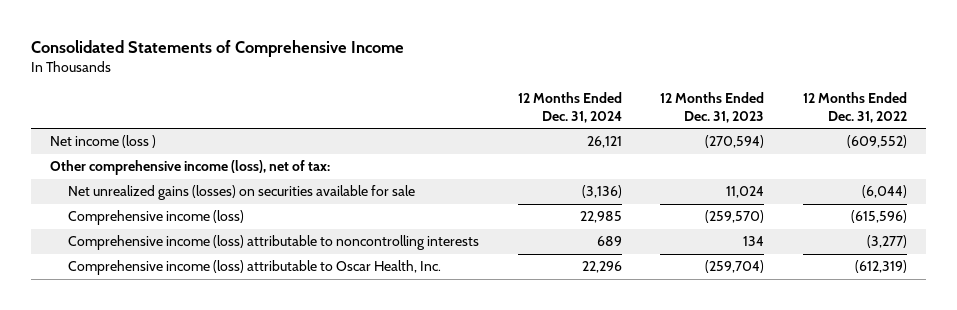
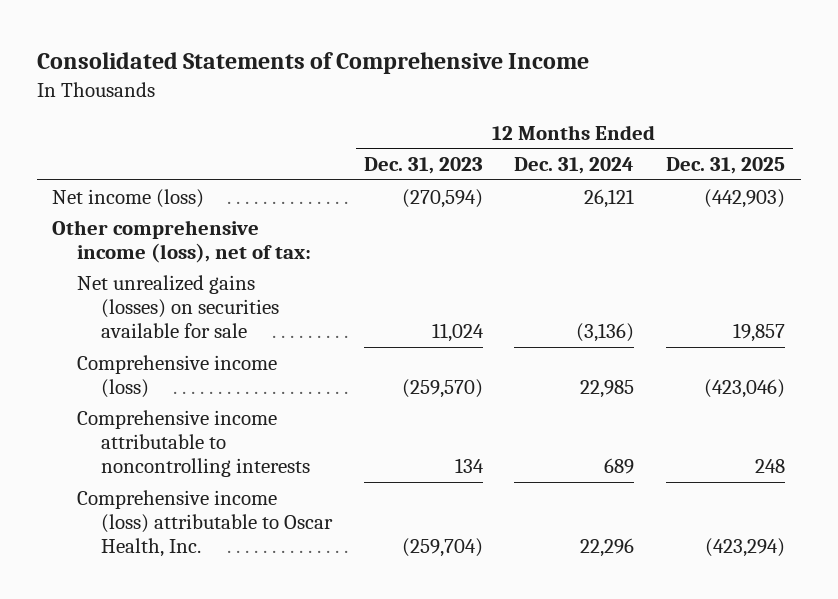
- | 12 Months Ended Dec. 31, 2024 | 12 Months Ended Dec. 31, 2023 | 12 Months Ended Dec. 31, 2022
+ | 12 Months Ended Dec. 31, 2023 | 12 Months Ended Dec. 31, 2024 | 12 Months Ended Dec. 31, 2025
- Net income (loss ) | 26,121 | (270,594) | (609,552)
+ Net income (loss) | (270,594) | 26,121 | (442,903)
- Comprehensive income (loss) attributable to noncontrolling interests | 689 | 134 | (3,277)
+ Comprehensive income attributable to noncontrolling interests | 134 | 689 | 248

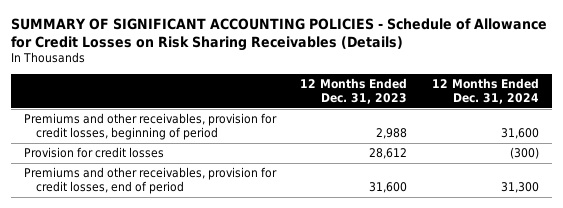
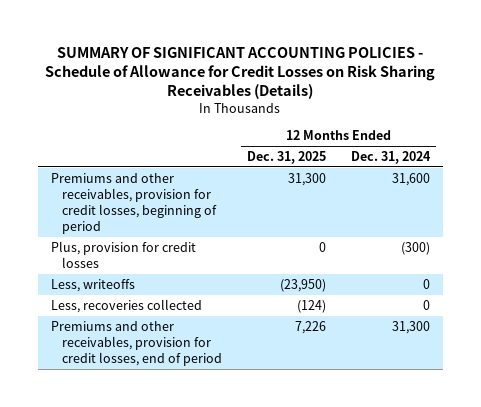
- | 12 Months Ended Dec. 31, 2023 | 12 Months Ended Dec. 31, 2024
+ | 12 Months Ended Dec. 31, 2025 | 12 Months Ended Dec. 31, 2024
- Provision for credit losses | 28,612 | (300)
+ Plus, provision for credit losses | 0 | (300)
+ Less, writeoffs | (23,950) | 0
+ Less, recoveries collected | (124) | 0

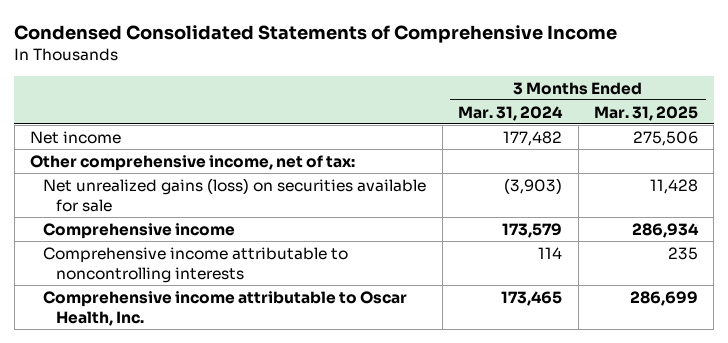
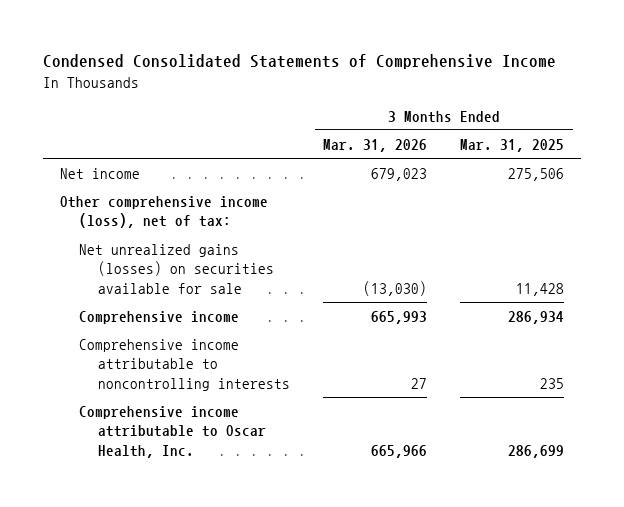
- | 3 Months Ended Mar. 31, 2024 | 3 Months Ended Mar. 31, 2025
+ | 3 Months Ended Mar. 31, 2026 | 3 Months Ended Mar. 31, 2025
- Other comprehensive income, net of tax:
- Net unrealized gains (loss) on securities available for sale | (3,903) | 11,428
+ Other comprehensive income (loss), net of tax:
+ Net unrealized gains (losses) on securities available for sale | (13,030) | 11,428

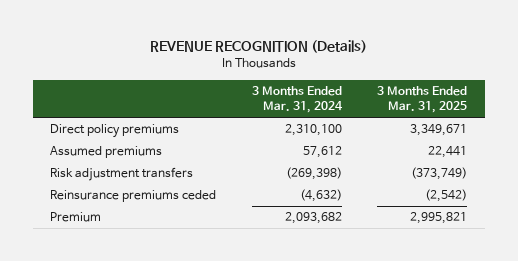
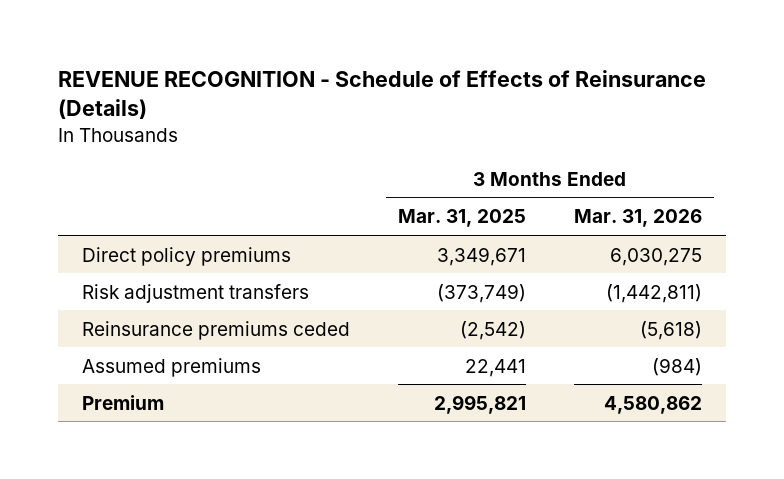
- REVENUE RECOGNITION (Details)
+ REVENUE RECOGNITION - Schedule of Effects of Reinsurance (Details)
- | 3 Months Ended Mar. 31, 2024 | 3 Months Ended Mar. 31, 2025
+ | 3 Months Ended Mar. 31, 2025 | 3 Months Ended Mar. 31, 2026
moved down: Assumed premiums | 22,441 | (984)

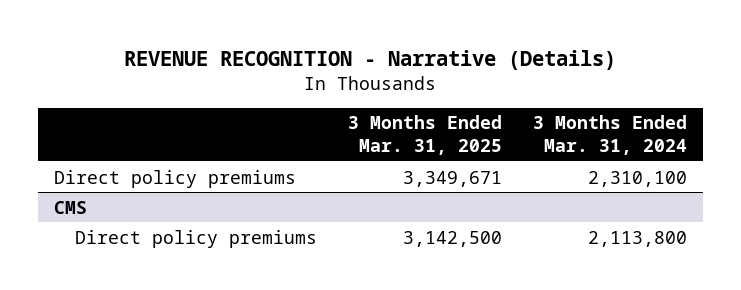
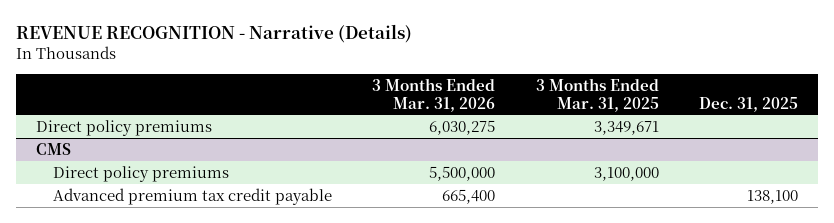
- | 3 Months Ended Mar. 31, 2025 | 3 Months Ended Mar. 31, 2024
+ | 3 Months Ended Mar. 31, 2026 | 3 Months Ended Mar. 31, 2025 | Dec. 31, 2025
@ CMS
- Direct policy premiums | 3,142,500 | 2,113,800
+ Direct policy premiums | 5,500,000 | 3,100,000 |
+ Advanced premium tax credit payable | 665,400 | | 138,100

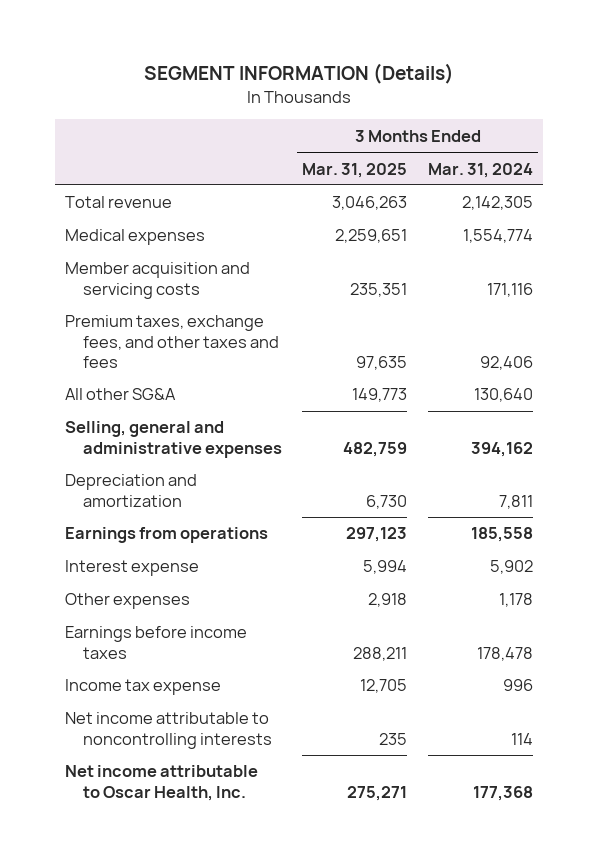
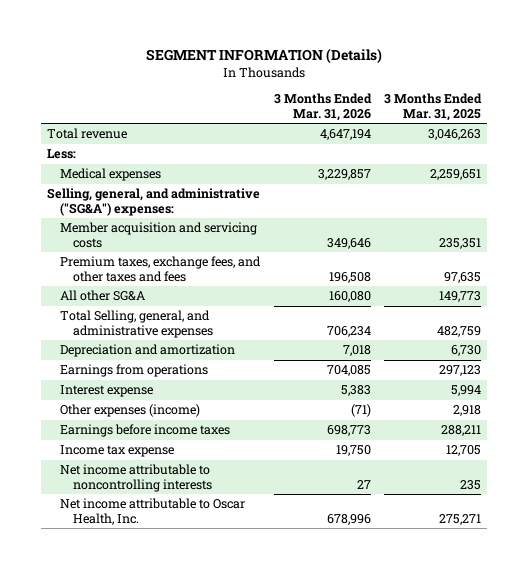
- | 3 Months Ended Mar. 31, 2025 | 3 Months Ended Mar. 31, 2024
+ | 3 Months Ended Mar. 31, 2026 | 3 Months Ended Mar. 31, 2025
+ Less:
+ Selling, general, and administrative ("SG&A") expenses:
- Selling, general and administrative expenses | 482,759 | 394,162
+ Total Selling, general, and administrative expenses | 706,234 | 482,759
- Other expenses | 2,918 | 1,178
+ Other expenses (income) | (71) | 2,918

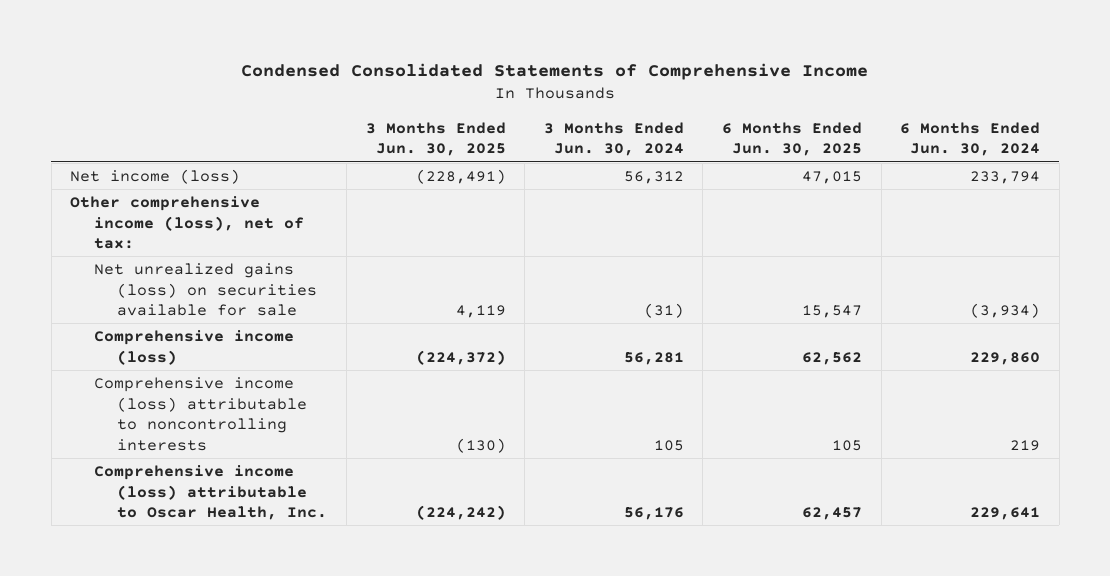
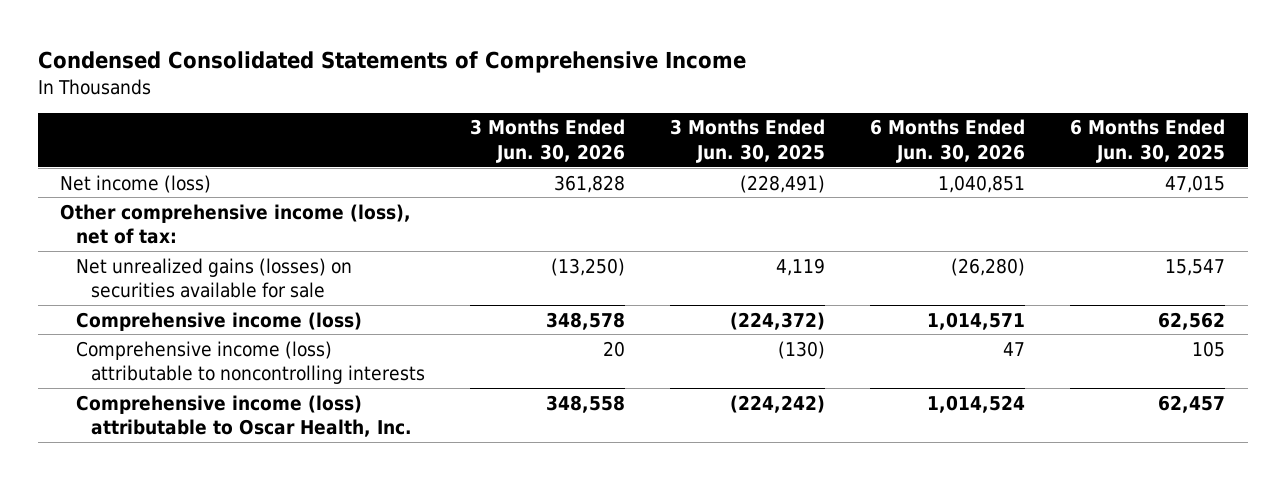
- | 3 Months Ended Jun. 30, 2025 | 3 Months Ended Jun. 30, 2024 | 6 Months Ended Jun. 30, 2025 | 6 Months Ended Jun. 30, 2024
+ | 3 Months Ended Jun. 30, 2026 | 3 Months Ended Jun. 30, 2025 | 6 Months Ended Jun. 30, 2026 | 6 Months Ended Jun. 30, 2025
- Net unrealized gains (loss) on securities available for sale | 4,119 | (31) | 15,547 | (3,934)
+ Net unrealized gains (losses) on securities available for sale | (13,250) | 4,119 | (26,280) | 15,547

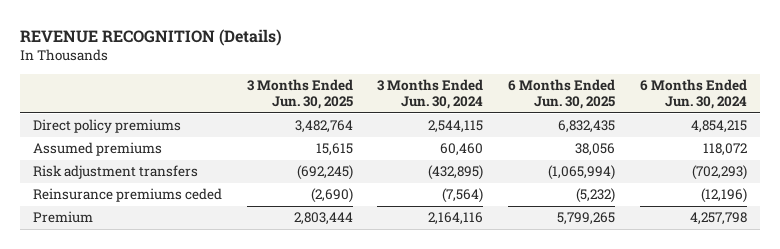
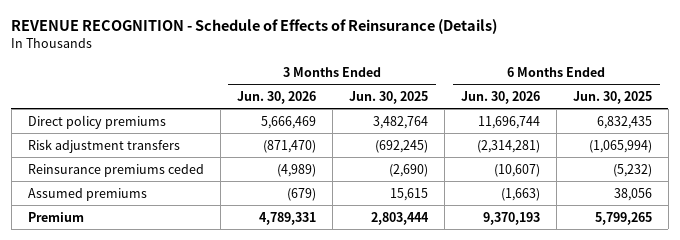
- REVENUE RECOGNITION (Details)
+ REVENUE RECOGNITION - Schedule of Effects of Reinsurance (Details)
- | 3 Months Ended Jun. 30, 2025 | 3 Months Ended Jun. 30, 2024 | 6 Months Ended Jun. 30, 2025 | 6 Months Ended Jun. 30, 2024
+ | 3 Months Ended Jun. 30, 2026 | 3 Months Ended Jun. 30, 2025 | 6 Months Ended Jun. 30, 2026 | 6 Months Ended Jun. 30, 2025
moved down: Assumed premiums | (679) | 15,615 | (1,663) | 38,056

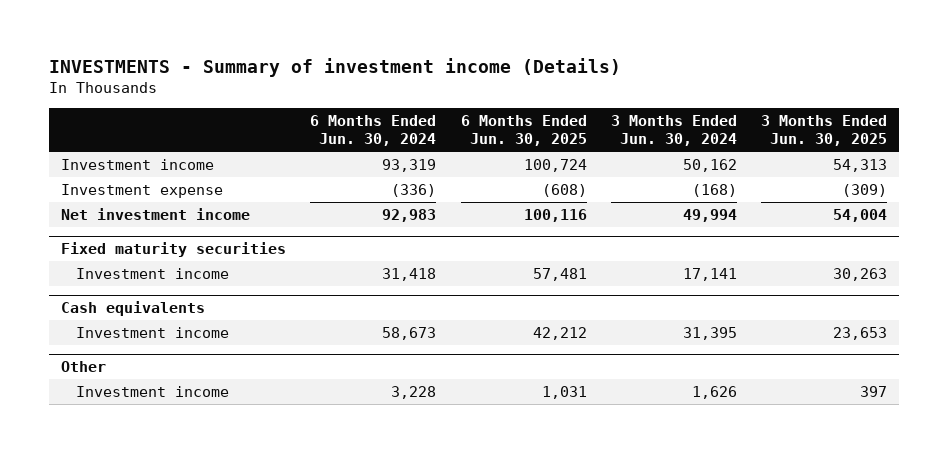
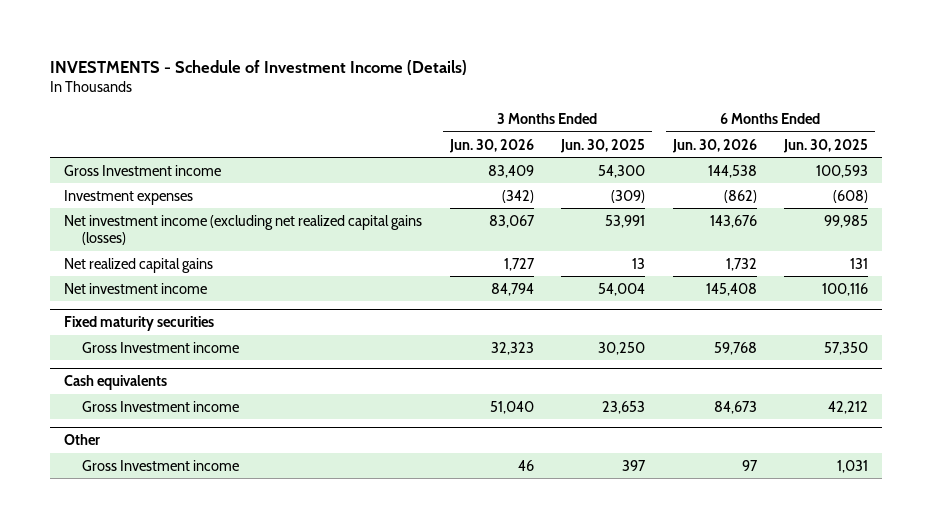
- INVESTMENTS - Summary of investment income (Details)
+ INVESTMENTS - Schedule of Investment Income (Details)
- | 6 Months Ended Jun. 30, 2024 | 6 Months Ended Jun. 30, 2025 | 3 Months Ended Jun. 30, 2024 | 3 Months Ended Jun. 30, 2025
+ | 3 Months Ended Jun. 30, 2026 | 3 Months Ended Jun. 30, 2025 | 6 Months Ended Jun. 30, 2026 | 6 Months Ended Jun. 30, 2025
- Investment income | 93,319 | 100,724 | 50,162 | 54,313
- Investment expense | (336) | (608) | (168) | (309)
+ Gross Investment income | 83,409 | 54,300 | 144,538 | 100,593
+ Investment expenses | (342) | (309) | (862) | (608)
+ Net investment income (excluding net realized capital gains (losses) | 83,067 | 53,991 | 143,676 | 99,985
+ Net realized capital gains | 1,727 | 13 | 1,732 | 131
@ Fixed maturity securities
- Investment income | 31,418 | 57,481 | 17,141 | 30,263
+ Gross Investment income | 32,323 | 30,250 | 59,768 | 57,350
@ Cash equivalents
- Investment income | 58,673 | 42,212 | 31,395 | 23,653
+ Gross Investment income | 51,040 | 23,653 | 84,673 | 42,212
@ Other
- Investment income | 3,228 | 1,031 | 1,626 | 397
+ Gross Investment income | 46 | 397 | 97 | 1,031

